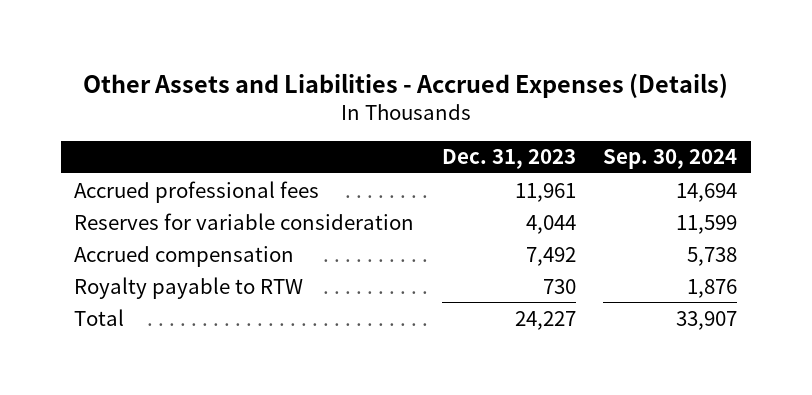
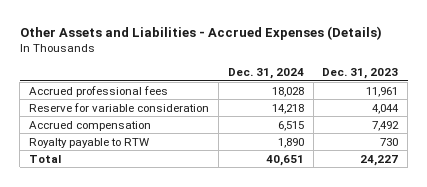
- | Dec. 31, 2023 | Sep. 30, 2024
+ | Dec. 31, 2024 | Dec. 31, 2023
- Reserves for variable consideration | 4,044 | 11,599
+ Reserve for variable consideration | 14,218 | 4,044

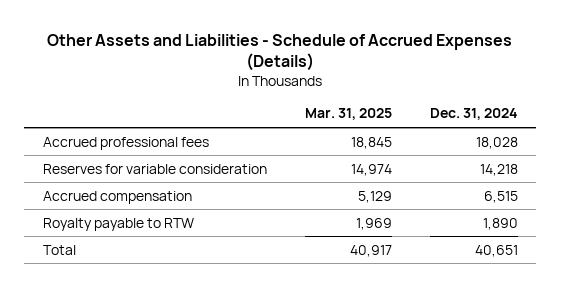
- Other Assets and Liabilities - Accrued Expenses (Details)
+ Other Assets and Liabilities - Schedule of Accrued Expenses (Details)
- | Dec. 31, 2024 | Dec. 31, 2023
+ | Mar. 31, 2025 | Dec. 31, 2024
- Reserve for variable consideration | 14,218 | 4,044
+ Reserves for variable consideration | 14,974 | 14,218

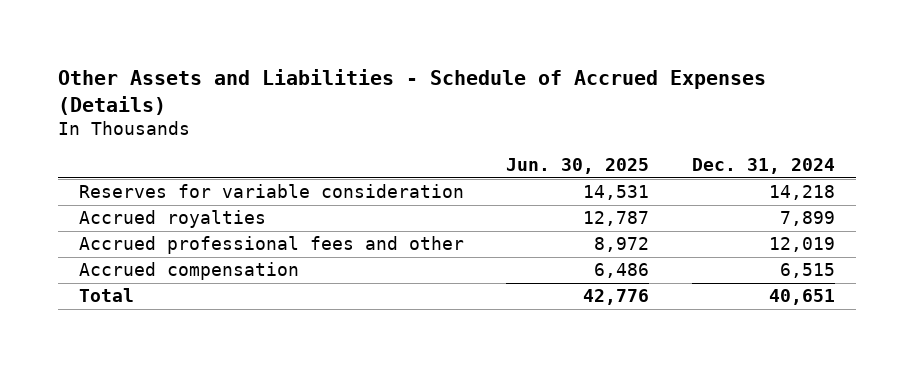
- | Mar. 31, 2025 | Dec. 31, 2024
+ | Jun. 30, 2025 | Dec. 31, 2024
- Accrued professional fees | 18,845 | 18,028
+ Accrued royalties | 12,787 | 7,899
+ Accrued professional fees and other | 8,972 | 12,019
- Royalty payable to RTW | 1,969 | 1,890

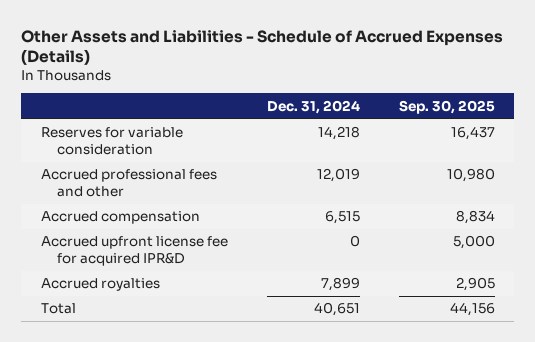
- | Jun. 30, 2025 | Dec. 31, 2024
+ | Dec. 31, 2024 | Sep. 30, 2025
+ Accrued upfront license fee for acquired IPR&D | 0 | 5,000
moved down: Accrued royalties | 7,899 | 2,905

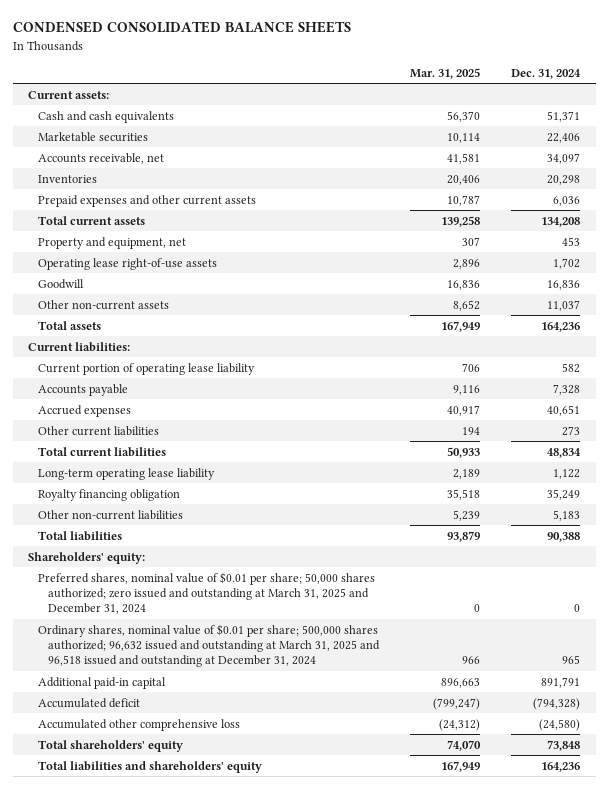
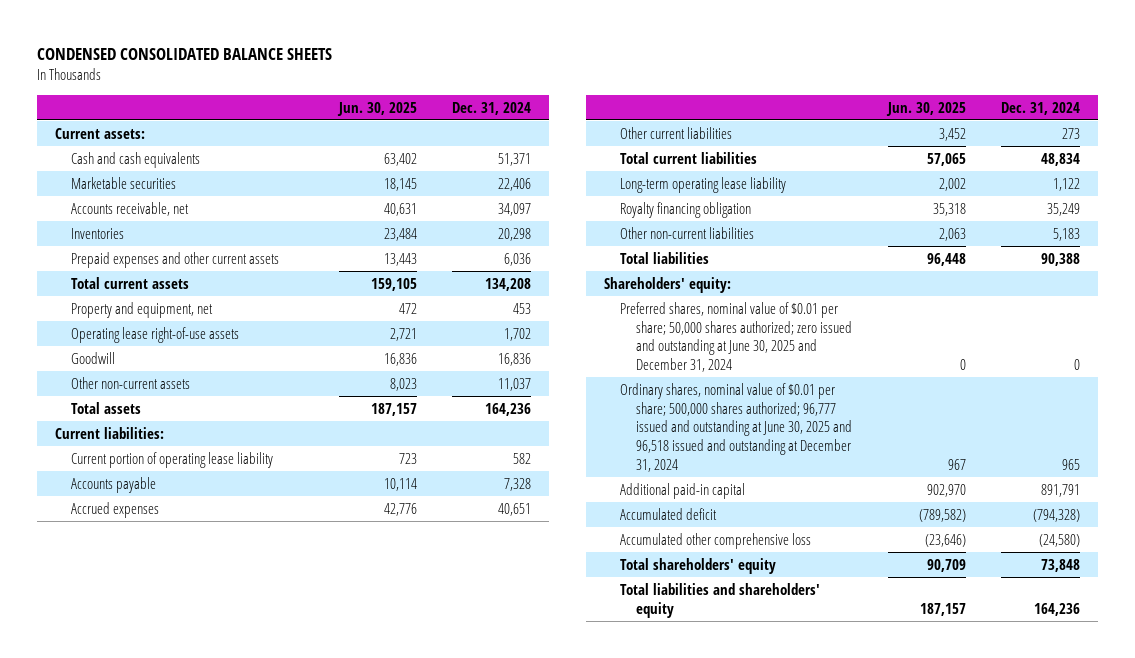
- | Mar. 31, 2025 | Dec. 31, 2024
+ | Jun. 30, 2025 | Dec. 31, 2024
- Preferred shares, nominal value of $0.01 per share; 50,000 shares authorized; zero issued and outstanding at March 31, 2025 and December 31, 2024 | 0 | 0
- Ordinary shares, nominal value of $0.01 per share; 500,000 shares authorized; 96,632 issued and outstanding at March 31, 2025 and 96,518 issued and outstanding at December 31, 2024 | 966 | 965
+ Preferred shares, nominal value of $0.01 per share; 50,000 shares authorized; zero issued and outstanding at June 30, 2025 and December 31, 2024 | 0 | 0
+ Ordinary shares, nominal value of $0.01 per share; 500,000 shares authorized; 96,777 issued and outstanding at June 30, 2025 and 96,518 issued and outstanding at December 31, 2024 | 967 | 965

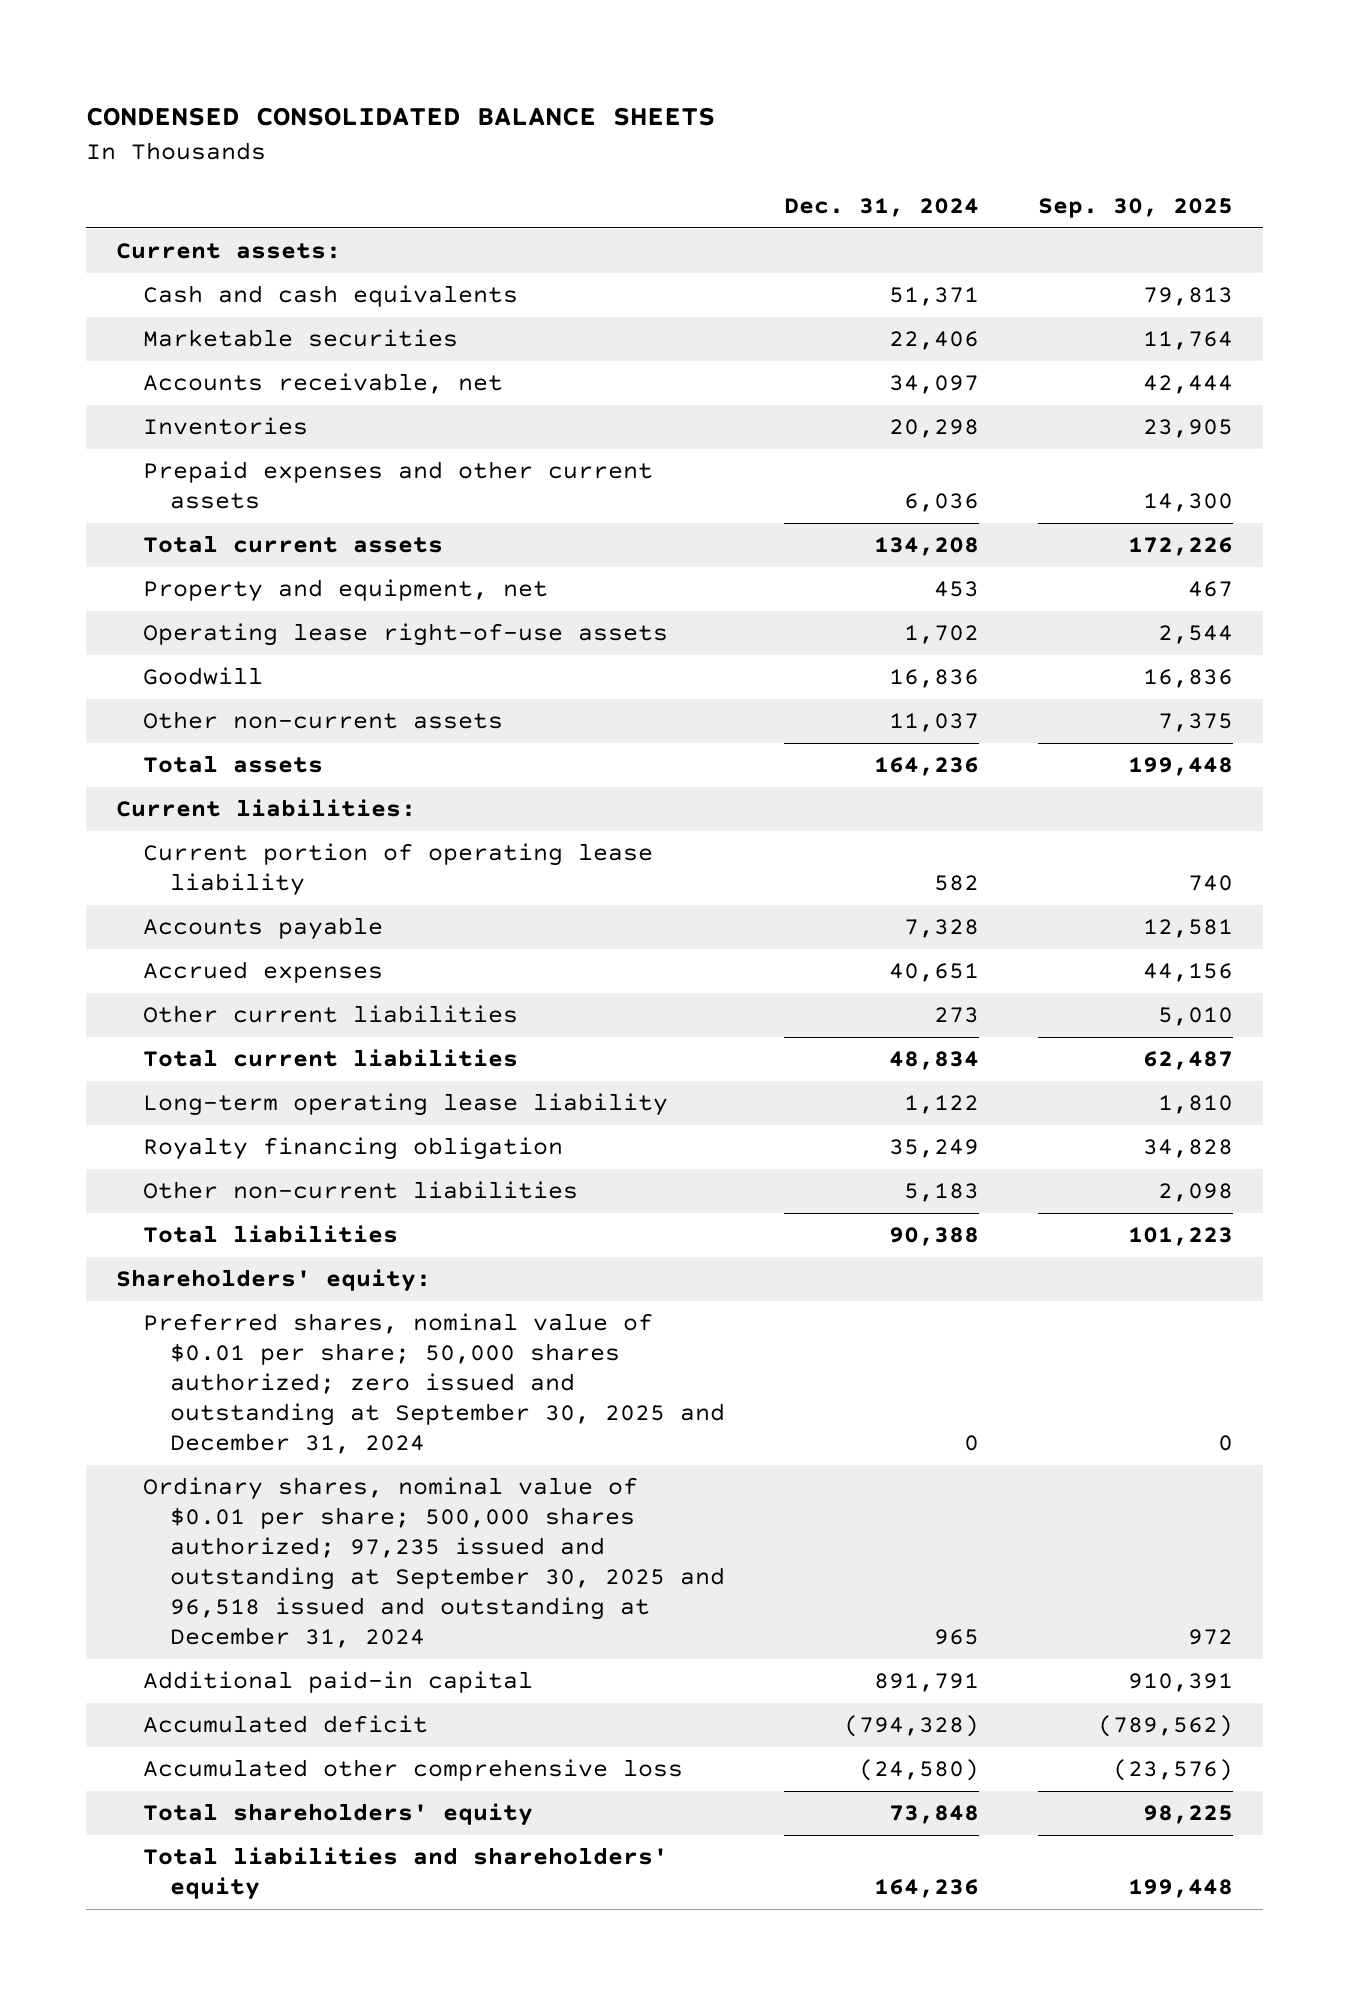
- | Jun. 30, 2025 | Dec. 31, 2024
+ | Dec. 31, 2024 | Sep. 30, 2025
- Preferred shares, nominal value of $0.01 per share; 50,000 shares authorized; zero issued and outstanding at June 30, 2025 and December 31, 2024 | 0 | 0
- Ordinary shares, nominal value of $0.01 per share; 500,000 shares authorized; 96,777 issued and outstanding at June 30, 2025 and 96,518 issued and outstanding at December 31, 2024 | 967 | 965
+ Preferred shares, nominal value of $0.01 per share; 50,000 shares authorized; zero issued and outstanding at September 30, 2025 and December 31, 2024 | 0 | 0
+ Ordinary shares, nominal value of $0.01 per share; 500,000 shares authorized; 97,235 issued and outstanding at September 30, 2025 and 96,518 issued and outstanding at December 31, 2024 | 965 | 972

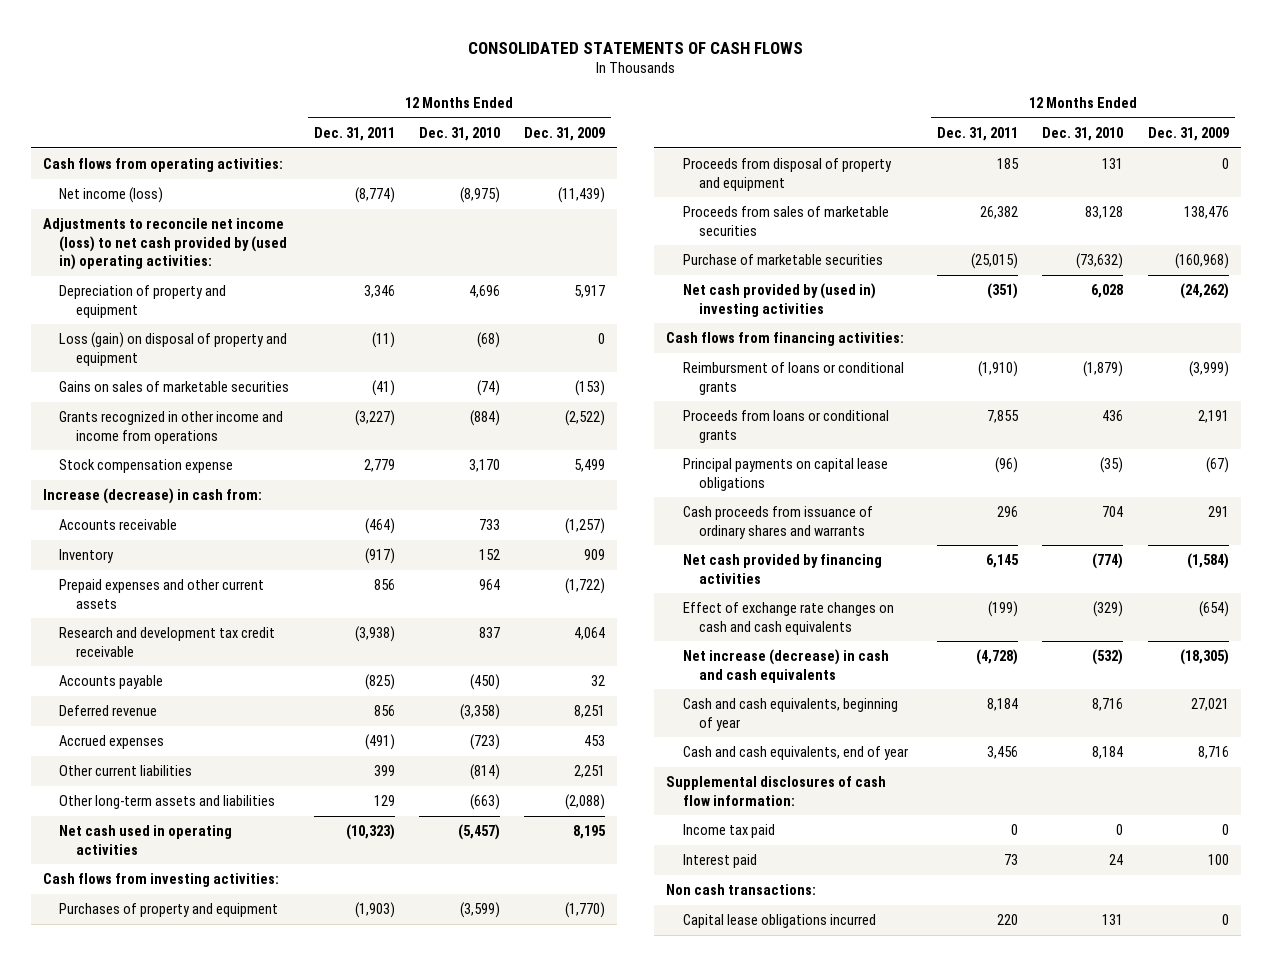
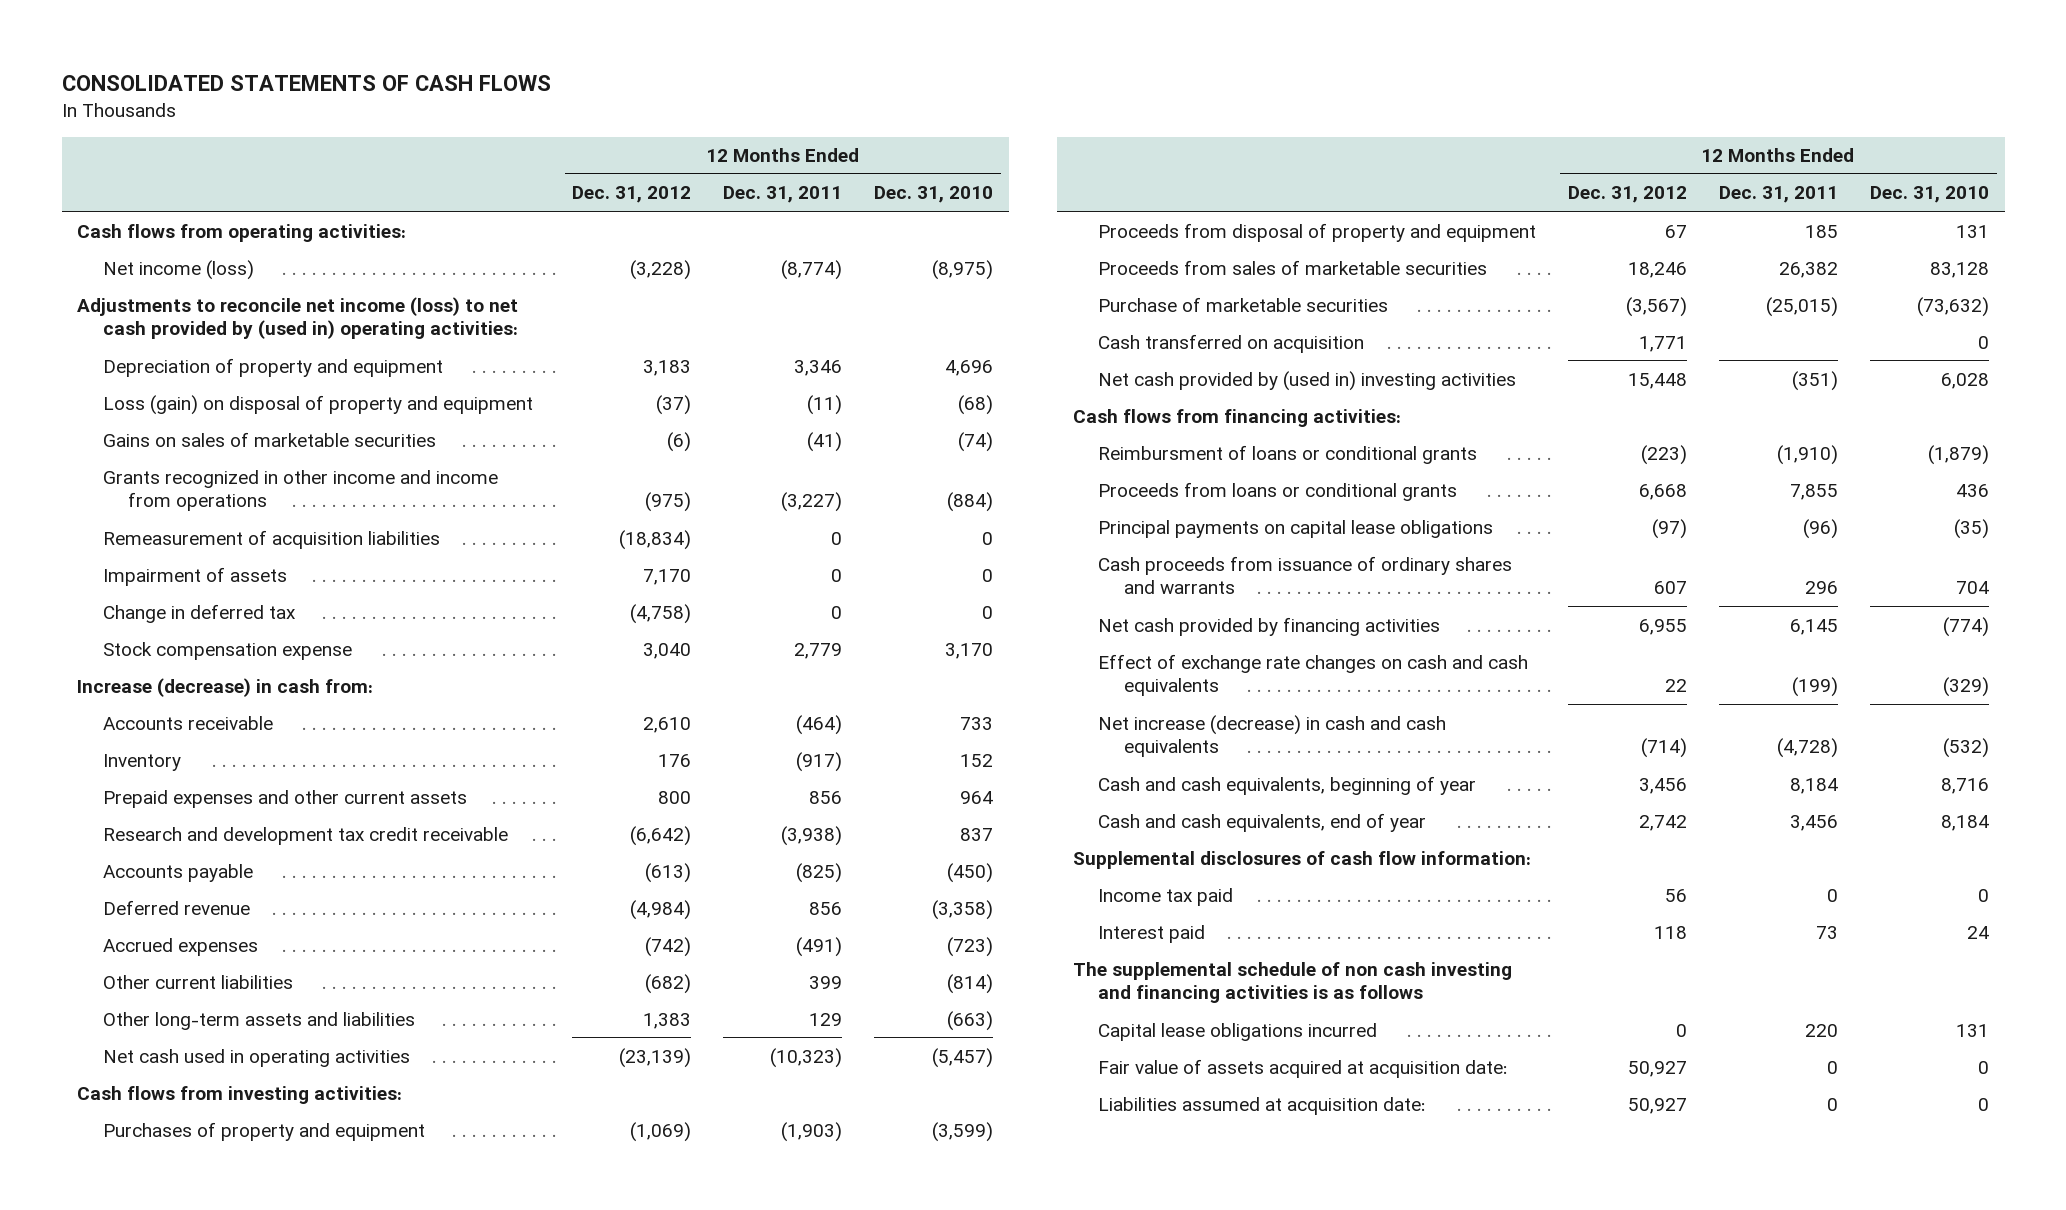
- | 12 Months Ended Dec. 31, 2011 | 12 Months Ended Dec. 31, 2010 | 12 Months Ended Dec. 31, 2009
+ | 12 Months Ended Dec. 31, 2012 | 12 Months Ended Dec. 31, 2011 | 12 Months Ended Dec. 31, 2010
+ Remeasurement of acquisition liabilities | (18,834) | 0 | 0
+ Impairment of assets | 7,170 | 0 | 0
+ Change in deferred tax | (4,758) | 0 | 0
+ Cash transferred on acquisition | 1,771 | | 0
- Non cash transactions:
+ The supplemental schedule of non cash investing and financing activities is as follows
+ Fair value of assets acquired at acquisition date: | 50,927 | 0 | 0
+ Liabilities assumed at acquisition date: | 50,927 | 0 | 0

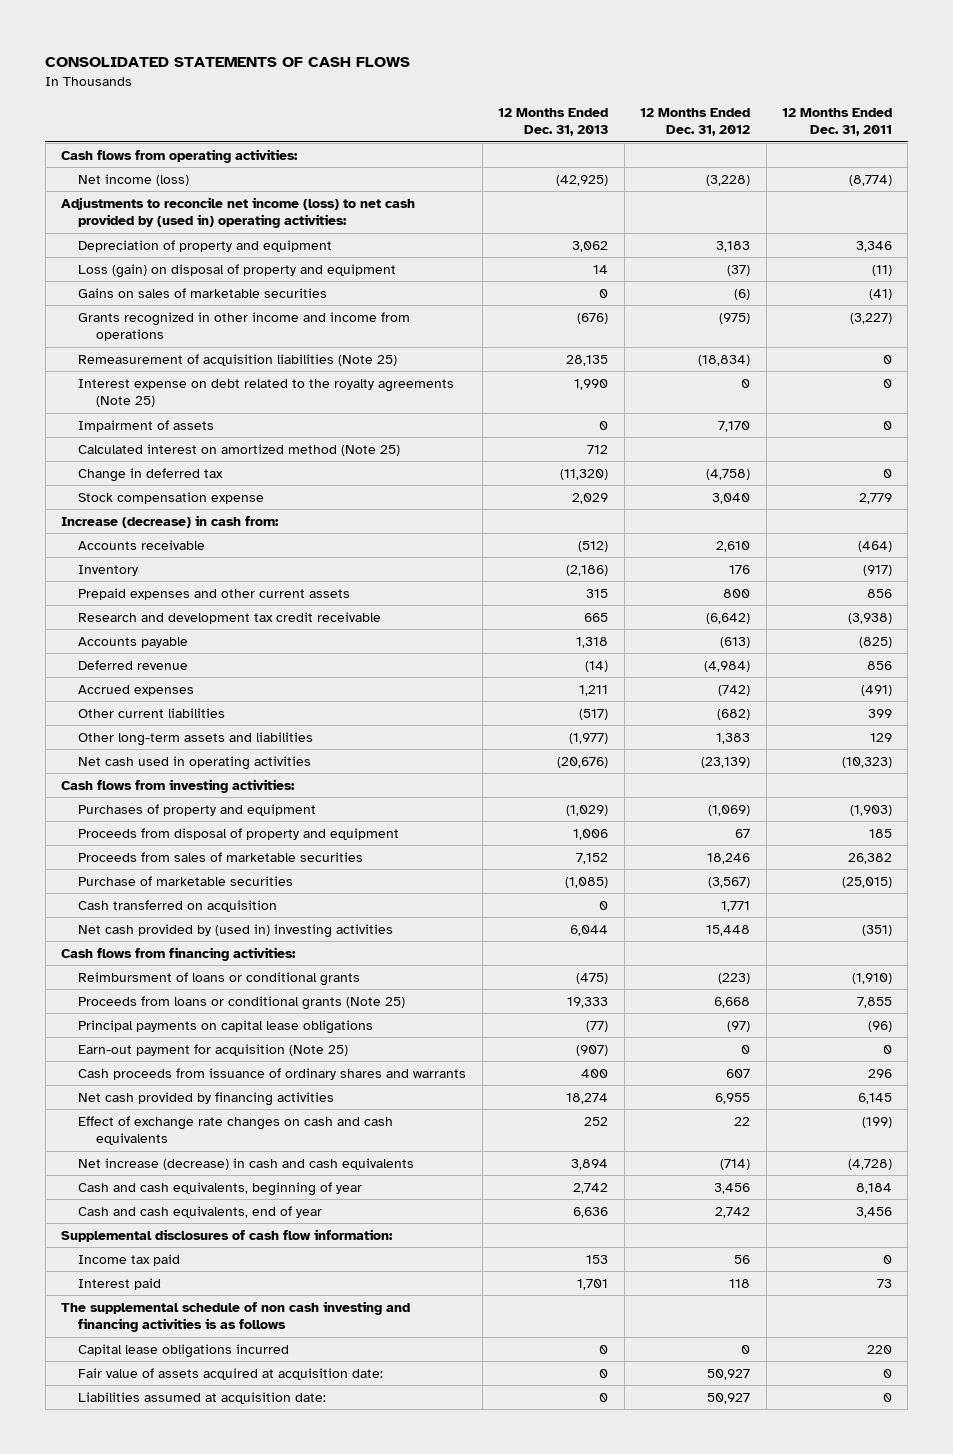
- | 12 Months Ended Dec. 31, 2012 | 12 Months Ended Dec. 31, 2011 | 12 Months Ended Dec. 31, 2010
+ | 12 Months Ended Dec. 31, 2013 | 12 Months Ended Dec. 31, 2012 | 12 Months Ended Dec. 31, 2011
- Remeasurement of acquisition liabilities | (18,834) | 0 | 0
+ Remeasurement of acquisition liabilities (Note 25) | 28,135 | (18,834) | 0
+ Interest expense on debt related to the royalty agreements (Note 25) | 1,990 | 0 | 0
+ Calculated interest on amortized method (Note 25) | 712 | |
- Proceeds from loans or conditional grants | 6,668 | 7,855 | 436
+ Proceeds from loans or conditional grants (Note 25) | 19,333 | 6,668 | 7,855
+ Earn-out payment for acquisition (Note 25) | (907) | 0 | 0

